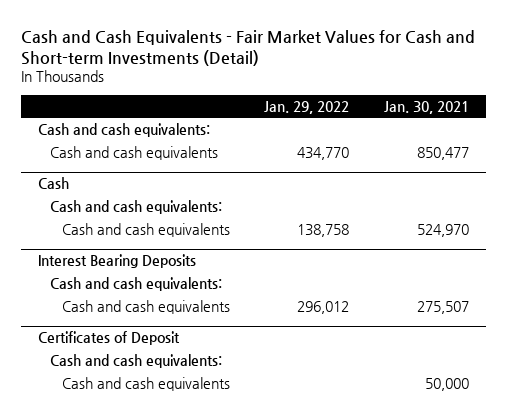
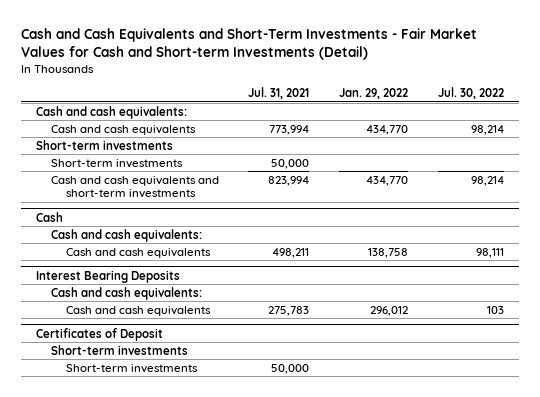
- Cash and Cash Equivalents - Fair Market Values for Cash and Short-term Investments (Detail)
+ Cash and Cash Equivalents and Short-Term Investments - Fair Market Values for Cash and Short-term Investments (Detail)
- | Jan. 29, 2022 | Jan. 30, 2021
+ | Jul. 31, 2021 | Jan. 29, 2022 | Jul. 30, 2022
+ Short-term investments
+ Short-term investments | 50,000 | |
+ Cash and cash equivalents and short-term investments | 823,994 | 434,770 | 98,214
@ Certificates of Deposit
- Cash and cash equivalents:
- Cash and cash equivalents | | 50,000
+ Short-term investments
+ Short-term investments | 50,000 | |

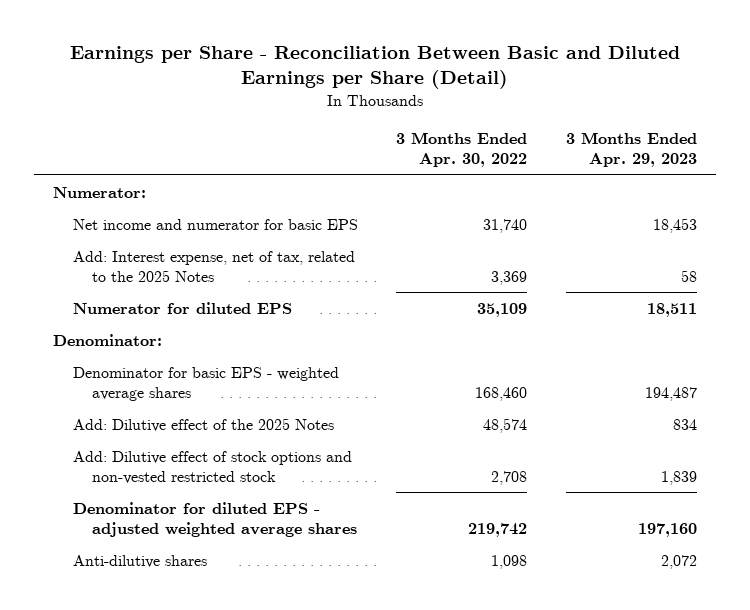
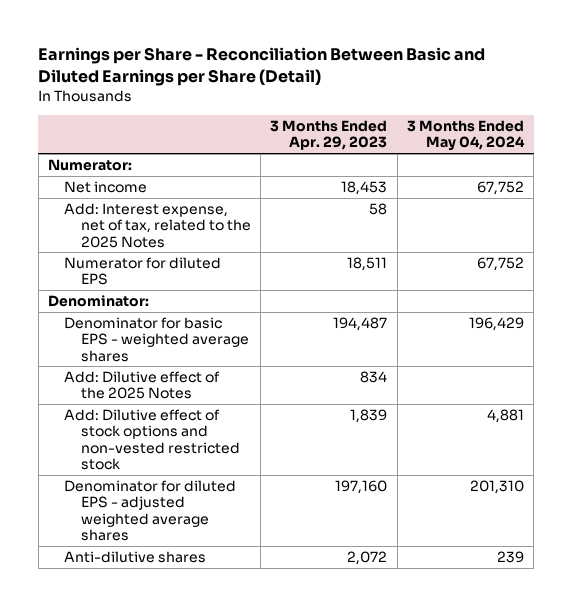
- | 3 Months Ended Apr. 30, 2022 | 3 Months Ended Apr. 29, 2023
+ | 3 Months Ended Apr. 29, 2023 | 3 Months Ended May 04, 2024
- Net income and numerator for basic EPS | 31,740 | 18,453
+ Net income | 18,453 | 67,752

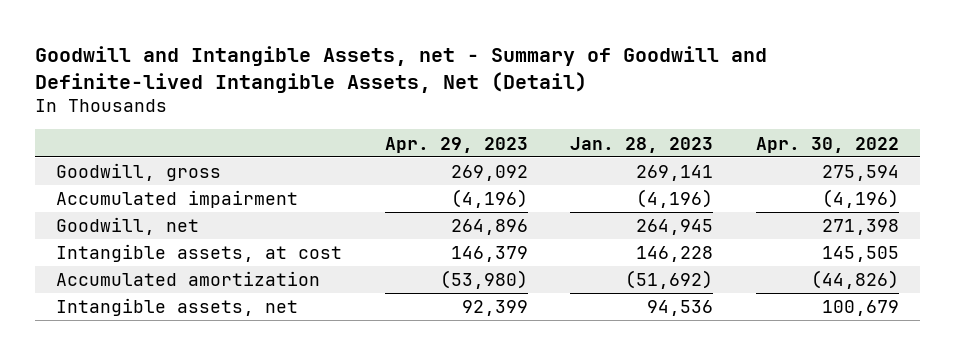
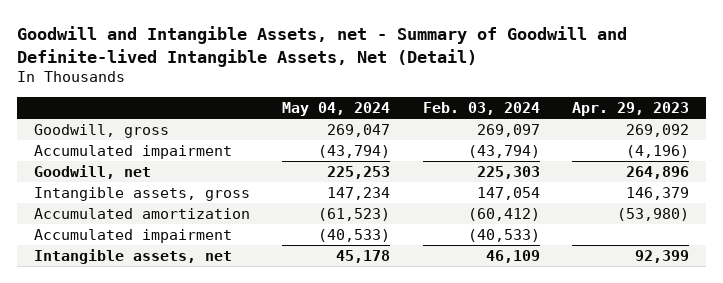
- | Apr. 29, 2023 | Jan. 28, 2023 | Apr. 30, 2022
+ | May 04, 2024 | Feb. 03, 2024 | Apr. 29, 2023
- Intangible assets, at cost | 146,379 | 146,228 | 145,505
+ Intangible assets, gross | 147,234 | 147,054 | 146,379
+ Accumulated impairment | (40,533) | (40,533) |

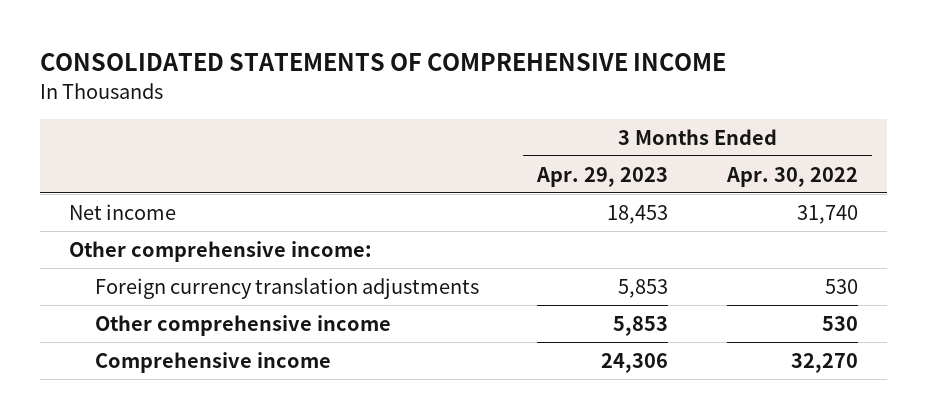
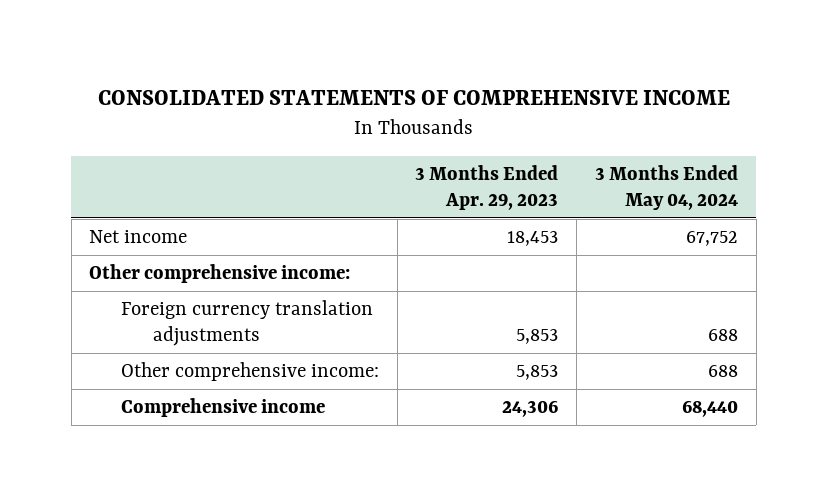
- | 3 Months Ended Apr. 29, 2023 | 3 Months Ended Apr. 30, 2022
+ | 3 Months Ended Apr. 29, 2023 | 3 Months Ended May 04, 2024
- Other comprehensive income | 5,853 | 530
+ Other comprehensive income: | 5,853 | 688

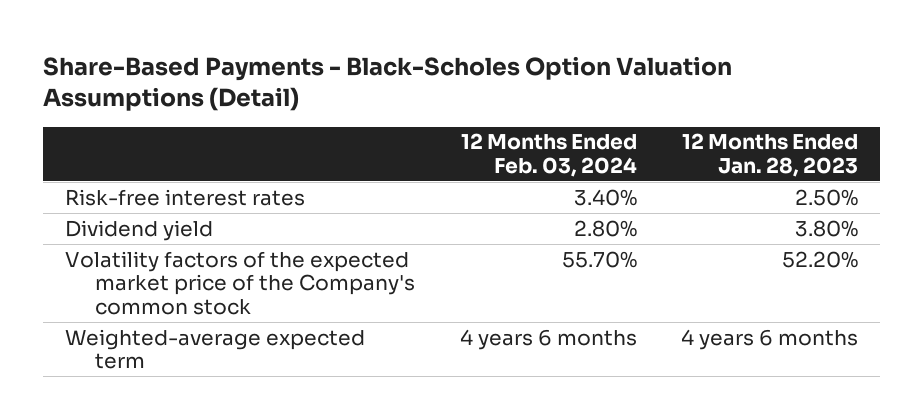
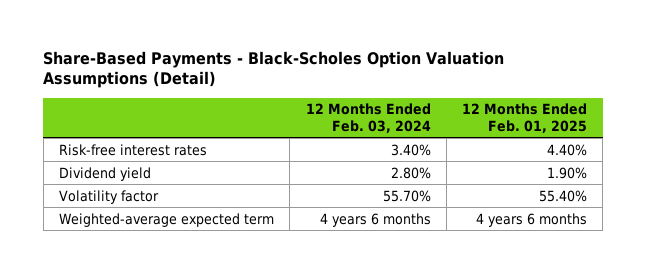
- | 12 Months Ended Feb. 03, 2024 | 12 Months Ended Jan. 28, 2023
+ | 12 Months Ended Feb. 03, 2024 | 12 Months Ended Feb. 01, 2025
- Volatility factors of the expected market price of the Company's common stock | 55.70% | 52.20%
+ Volatility factor | 55.70% | 55.40%

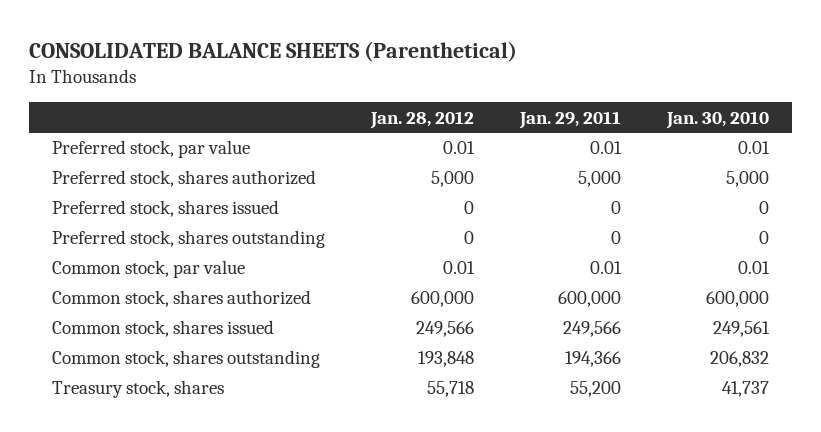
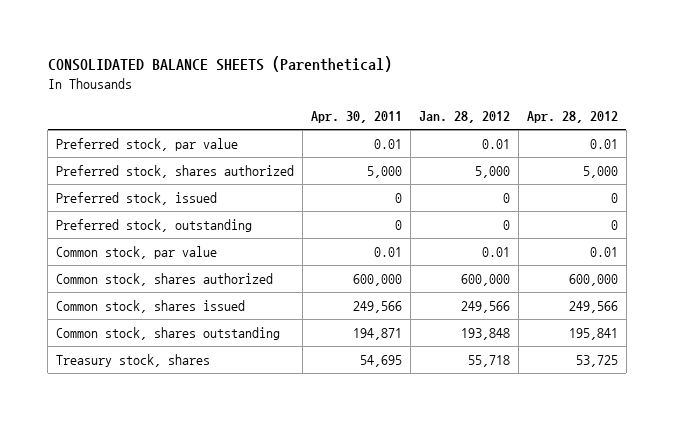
- | Jan. 28, 2012 | Jan. 29, 2011 | Jan. 30, 2010
+ | Apr. 30, 2011 | Jan. 28, 2012 | Apr. 28, 2012
- Preferred stock, shares issued | 0 | 0 | 0
- Preferred stock, shares outstanding | 0 | 0 | 0
+ Preferred stock, issued | 0 | 0 | 0
+ Preferred stock, outstanding | 0 | 0 | 0

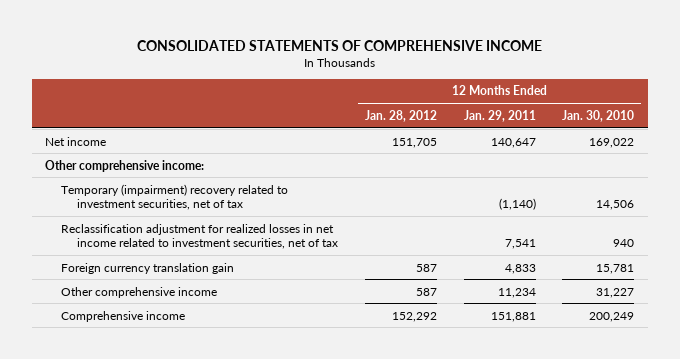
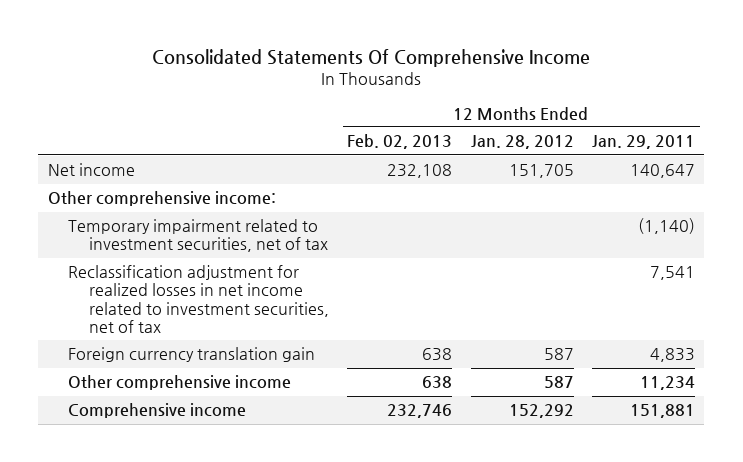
- CONSOLIDATED STATEMENTS OF COMPREHENSIVE INCOME
+ Consolidated Statements Of Comprehensive Income
- | 12 Months Ended Jan. 28, 2012 | 12 Months Ended Jan. 29, 2011 | 12 Months Ended Jan. 30, 2010
+ | 12 Months Ended Feb. 02, 2013 | 12 Months Ended Jan. 28, 2012 | 12 Months Ended Jan. 29, 2011
- Temporary (impairment) recovery related to investment securities, net of tax | | (1,140) | 14,506
+ Temporary impairment related to investment securities, net of tax | | | (1,140)

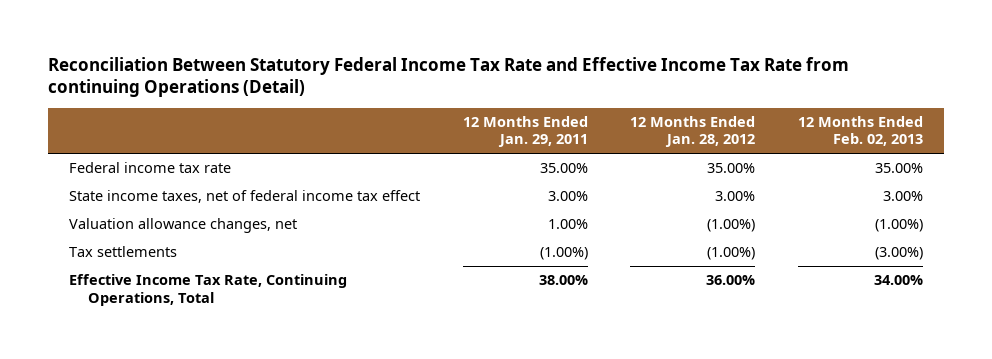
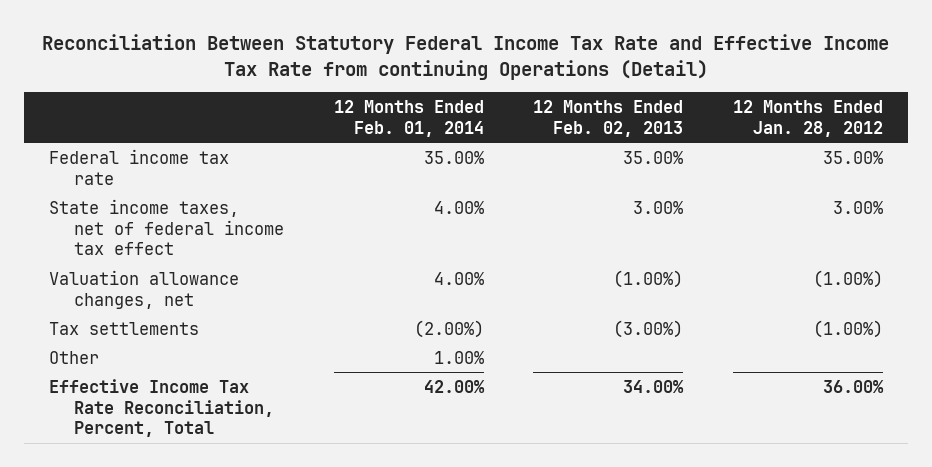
- | 12 Months Ended Jan. 29, 2011 | 12 Months Ended Jan. 28, 2012 | 12 Months Ended Feb. 02, 2013
+ | 12 Months Ended Feb. 01, 2014 | 12 Months Ended Feb. 02, 2013 | 12 Months Ended Jan. 28, 2012
- Effective Income Tax Rate, Continuing Operations, Total | 38.00% | 36.00% | 34.00%
+ Other | 1.00% | |
+ Effective Income Tax Rate Reconciliation, Percent, Total | 42.00% | 34.00% | 36.00%

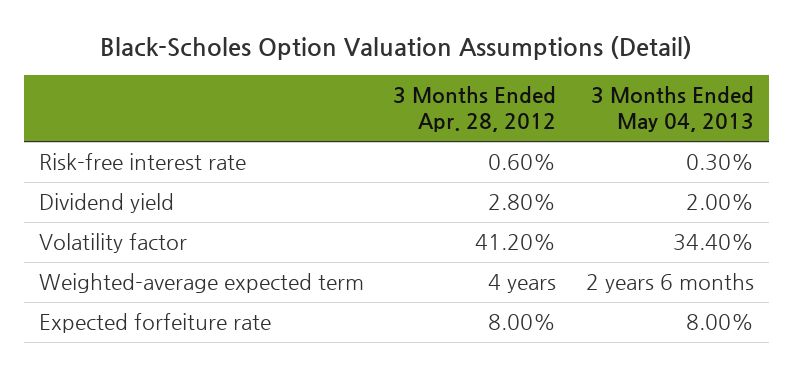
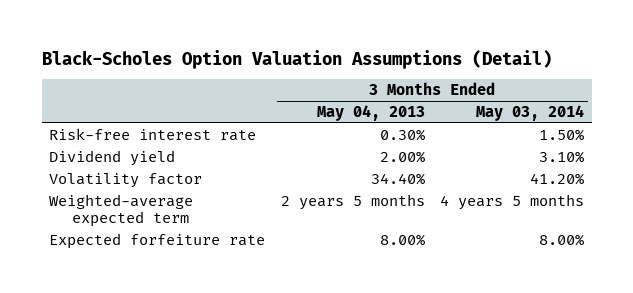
- | 3 Months Ended Apr. 28, 2012 | 3 Months Ended May 04, 2013
+ | 3 Months Ended May 04, 2013 | 3 Months Ended May 03, 2014
- Weighted-average expected term | 4 years | 2 years 6 months
+ Weighted-average expected term | 2 years 5 months | 4 years 5 months

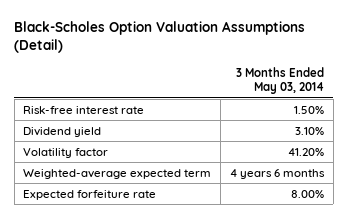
- | 3 Months Ended May 04, 2013 | 3 Months Ended May 03, 2014
+ | 3 Months Ended May 03, 2014
- Weighted-average expected term | 2 years 5 months | 4 years 5 months
+ Weighted-average expected term | 4 years 6 months

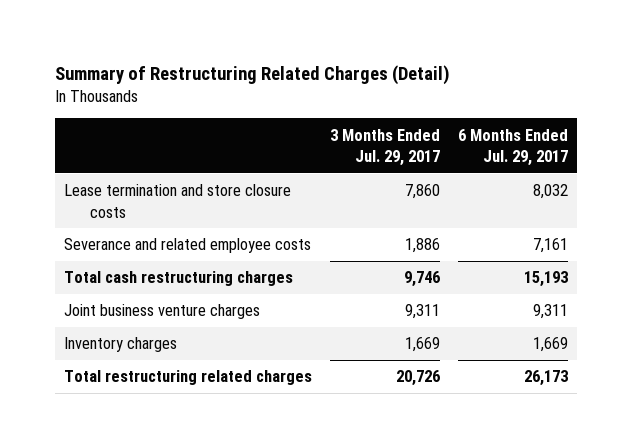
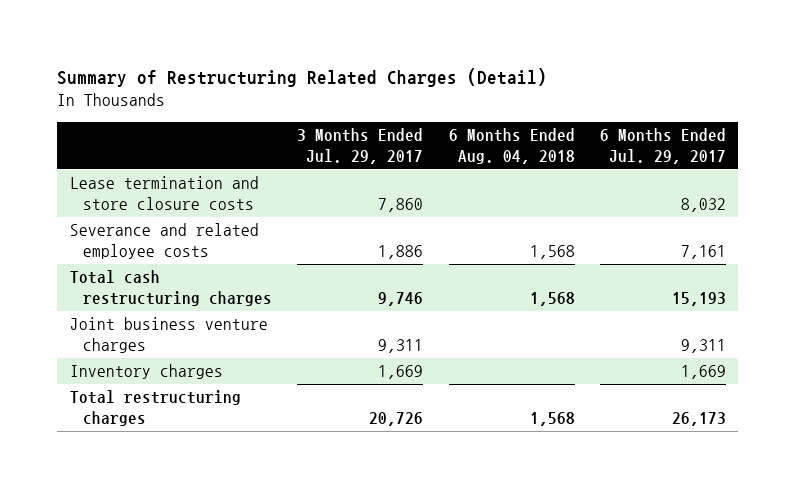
- | 3 Months Ended Jul. 29, 2017 | 6 Months Ended Jul. 29, 2017
+ | 3 Months Ended Jul. 29, 2017 | 6 Months Ended Aug. 04, 2018 | 6 Months Ended Jul. 29, 2017
- Total restructuring related charges | 20,726 | 26,173
+ Total restructuring charges | 20,726 | 1,568 | 26,173

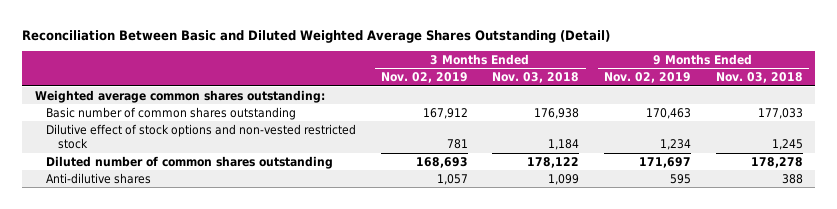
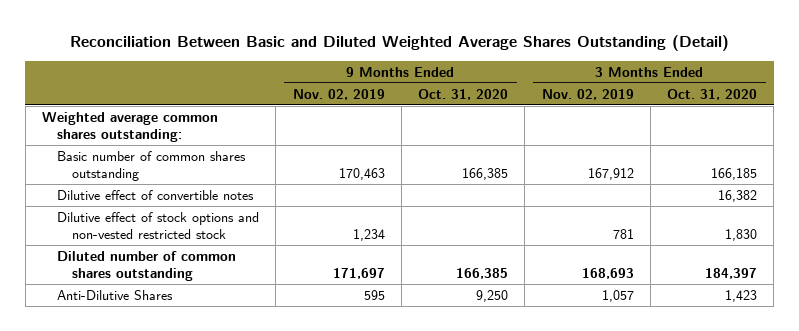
- | 3 Months Ended Nov. 02, 2019 | 3 Months Ended Nov. 03, 2018 | 9 Months Ended Nov. 02, 2019 | 9 Months Ended Nov. 03, 2018
+ | 9 Months Ended Nov. 02, 2019 | 9 Months Ended Oct. 31, 2020 | 3 Months Ended Nov. 02, 2019 | 3 Months Ended Oct. 31, 2020
+ Dilutive effect of convertible notes | | | | 16,382
- Anti-dilutive shares | 1,057 | 1,099 | 595 | 388
+ Anti-Dilutive Shares | 595 | 9,250 | 1,057 | 1,423

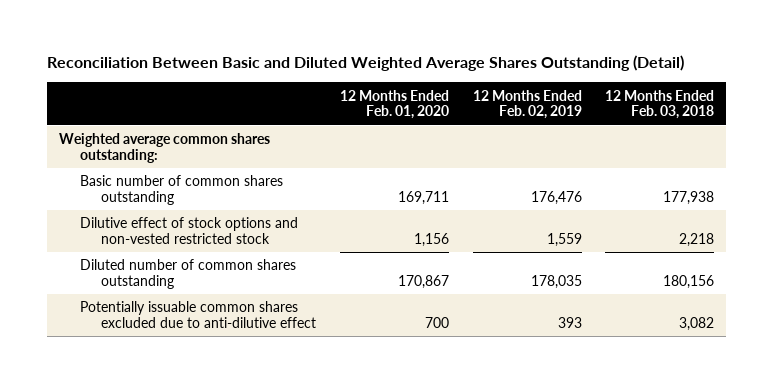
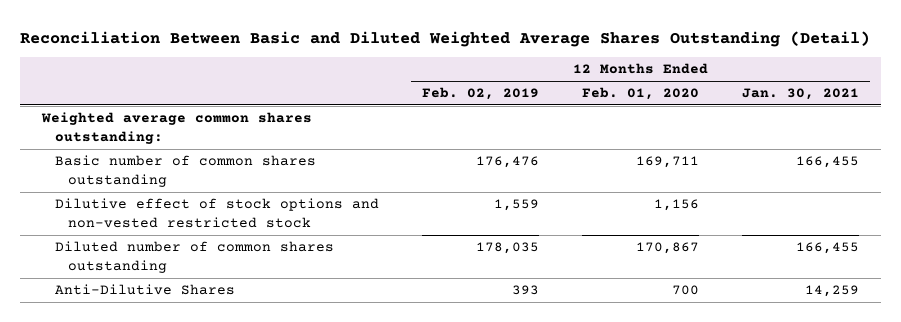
- | 12 Months Ended Feb. 01, 2020 | 12 Months Ended Feb. 02, 2019 | 12 Months Ended Feb. 03, 2018
+ | 12 Months Ended Feb. 02, 2019 | 12 Months Ended Feb. 01, 2020 | 12 Months Ended Jan. 30, 2021
- Potentially issuable common shares excluded due to anti-dilutive effect | 700 | 393 | 3,082
+ Anti-Dilutive Shares | 393 | 700 | 14,259

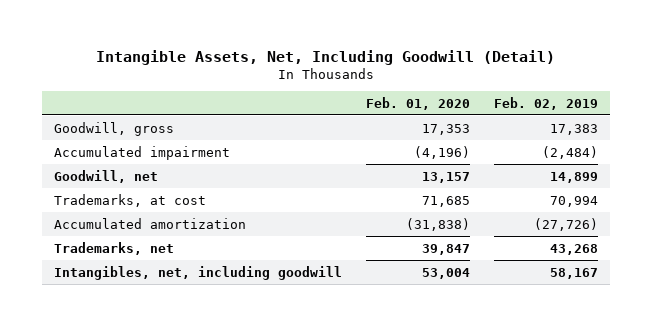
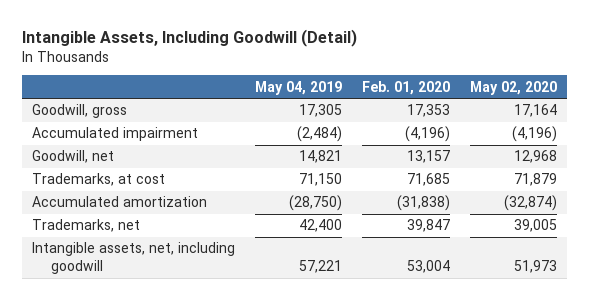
- Intangible Assets, Net, Including Goodwill (Detail)
+ Intangible Assets, Including Goodwill (Detail)
- | Feb. 01, 2020 | Feb. 02, 2019
+ | May 04, 2019 | Feb. 01, 2020 | May 02, 2020
- Intangibles, net, including goodwill | 53,004 | 58,167
+ Intangible assets, net, including goodwill | 57,221 | 53,004 | 51,973

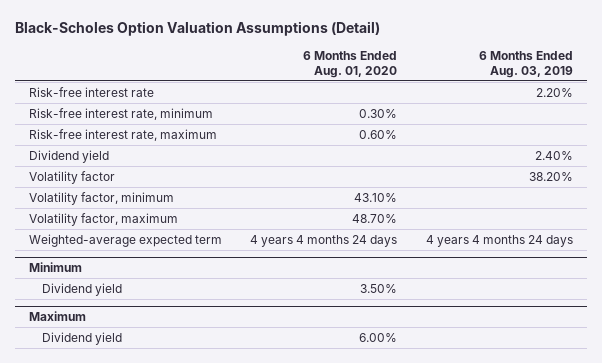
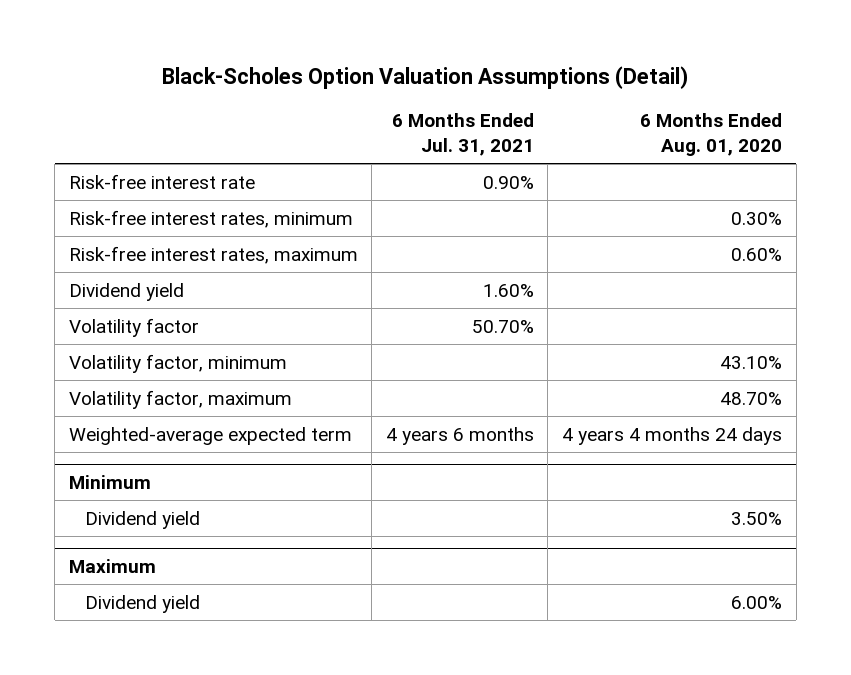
- | 6 Months Ended Aug. 01, 2020 | 6 Months Ended Aug. 03, 2019
+ | 6 Months Ended Jul. 31, 2021 | 6 Months Ended Aug. 01, 2020
- Risk-free interest rate, minimum | 0.30% |
- Risk-free interest rate, maximum | 0.60% |
+ Risk-free interest rates, minimum | | 0.30%
+ Risk-free interest rates, maximum | | 0.60%

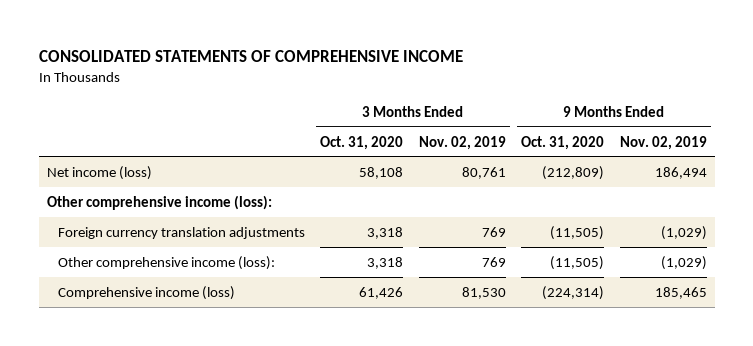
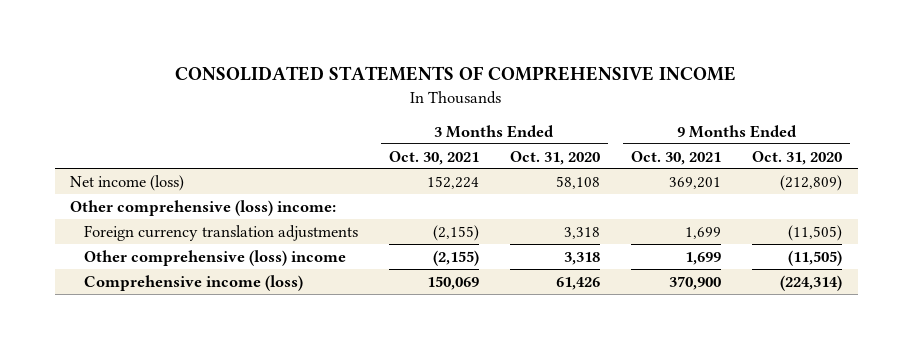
- | 3 Months Ended Oct. 31, 2020 | 3 Months Ended Nov. 02, 2019 | 9 Months Ended Oct. 31, 2020 | 9 Months Ended Nov. 02, 2019
+ | 3 Months Ended Oct. 30, 2021 | 3 Months Ended Oct. 31, 2020 | 9 Months Ended Oct. 30, 2021 | 9 Months Ended Oct. 31, 2020
- Other comprehensive income (loss):
+ Other comprehensive (loss) income:
- Other comprehensive income (loss): | 3,318 | 769 | (11,505) | (1,029)
+ Other comprehensive (loss) income | (2,155) | 3,318 | 1,699 | (11,505)

